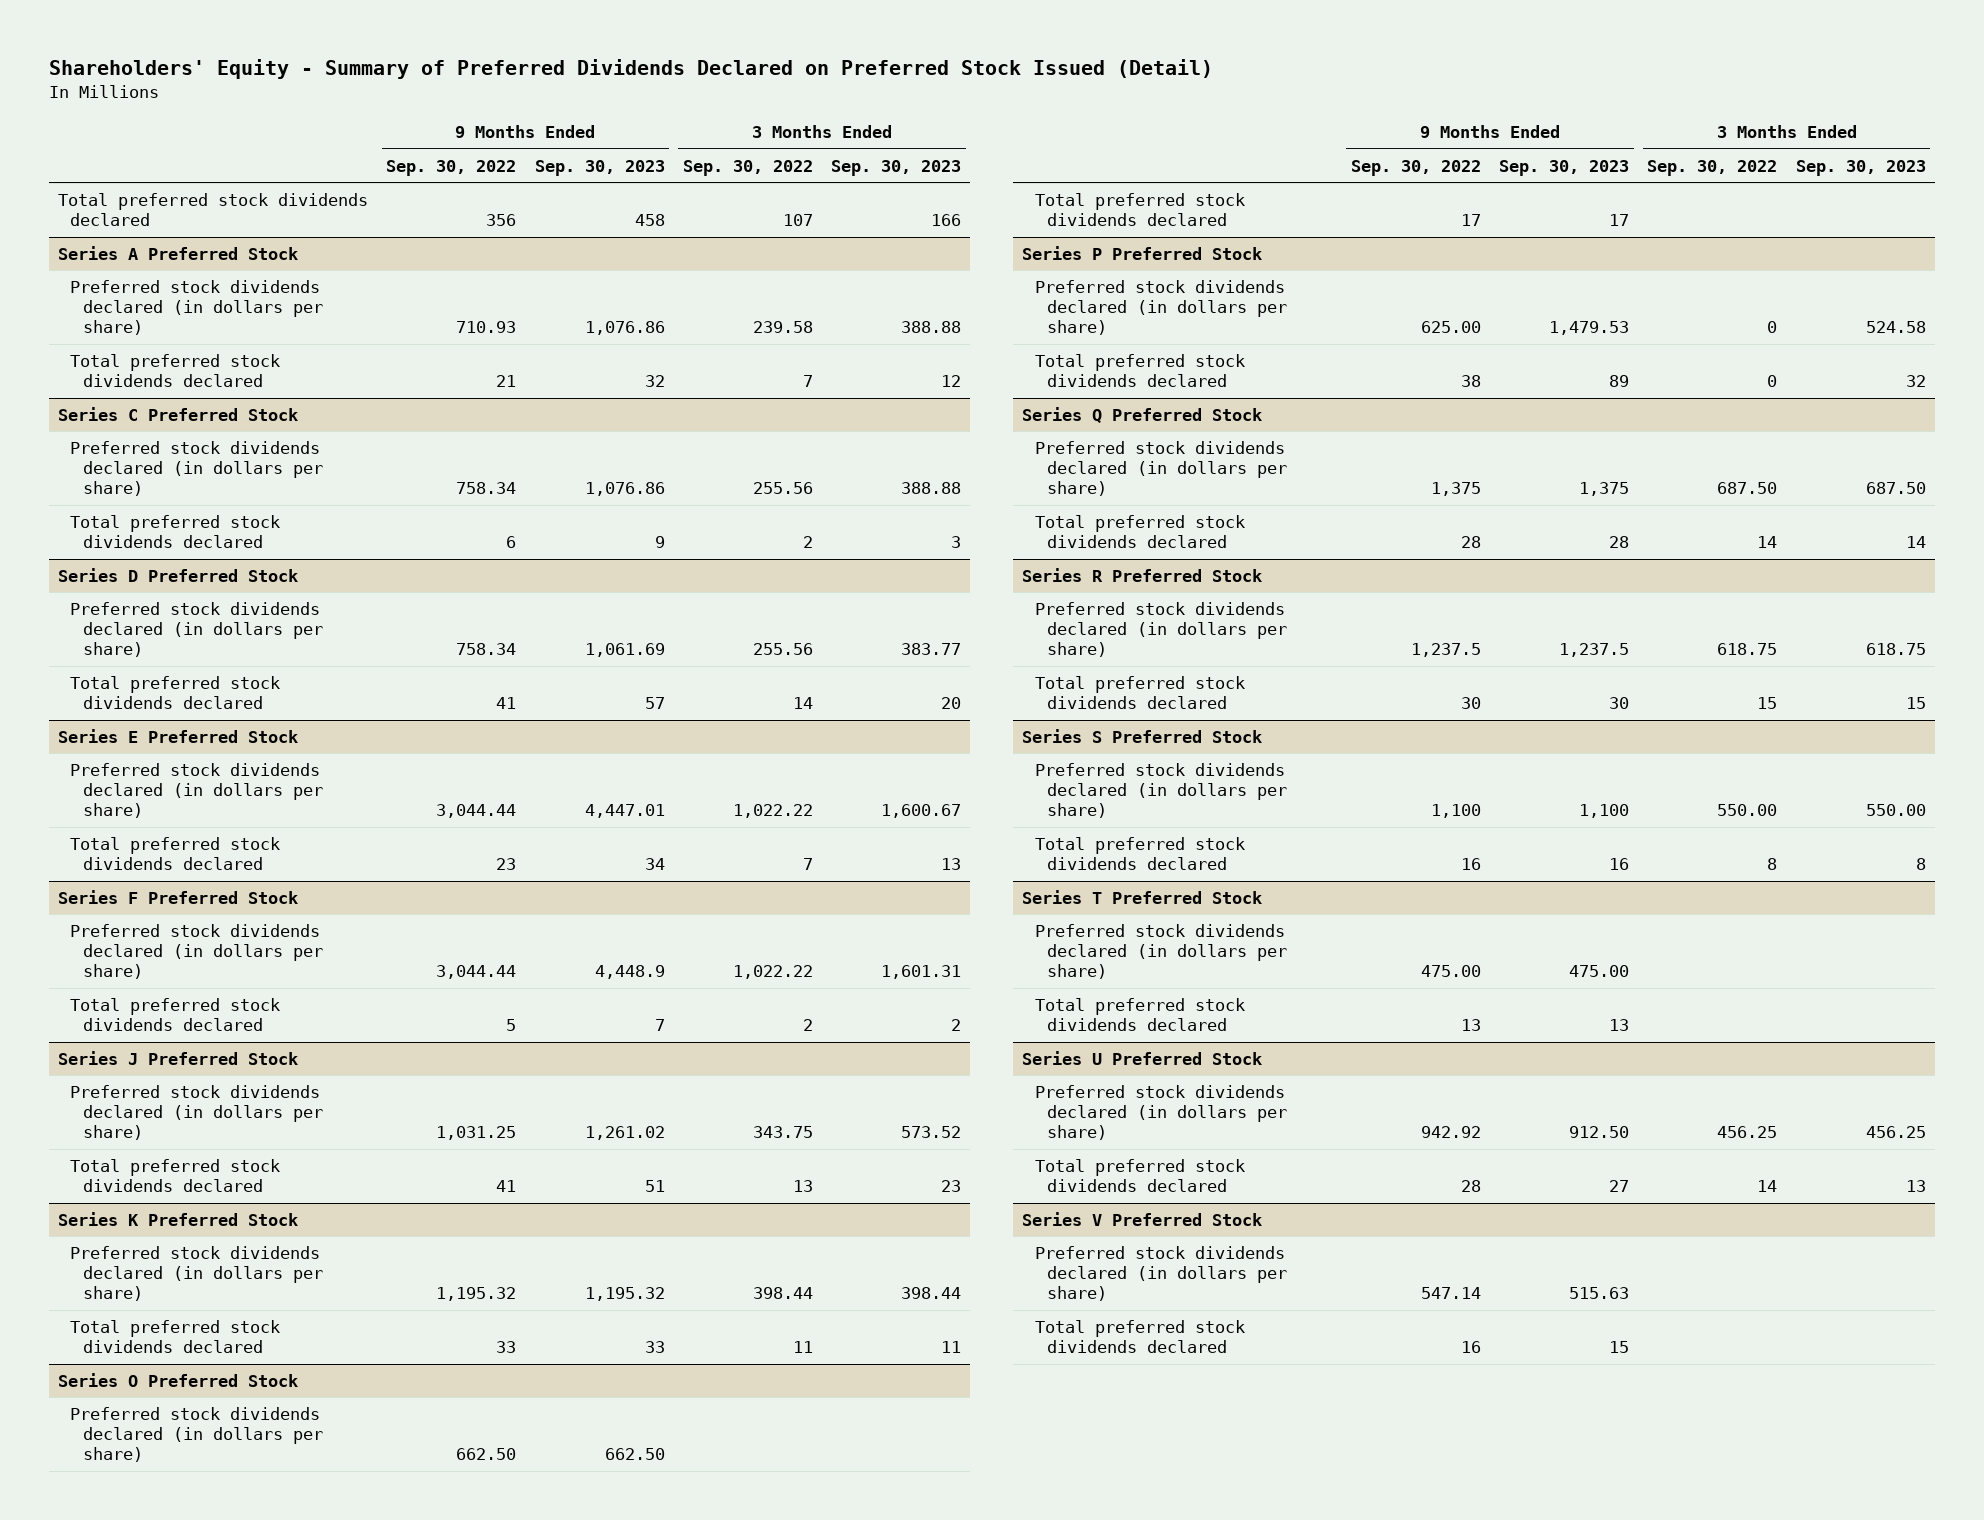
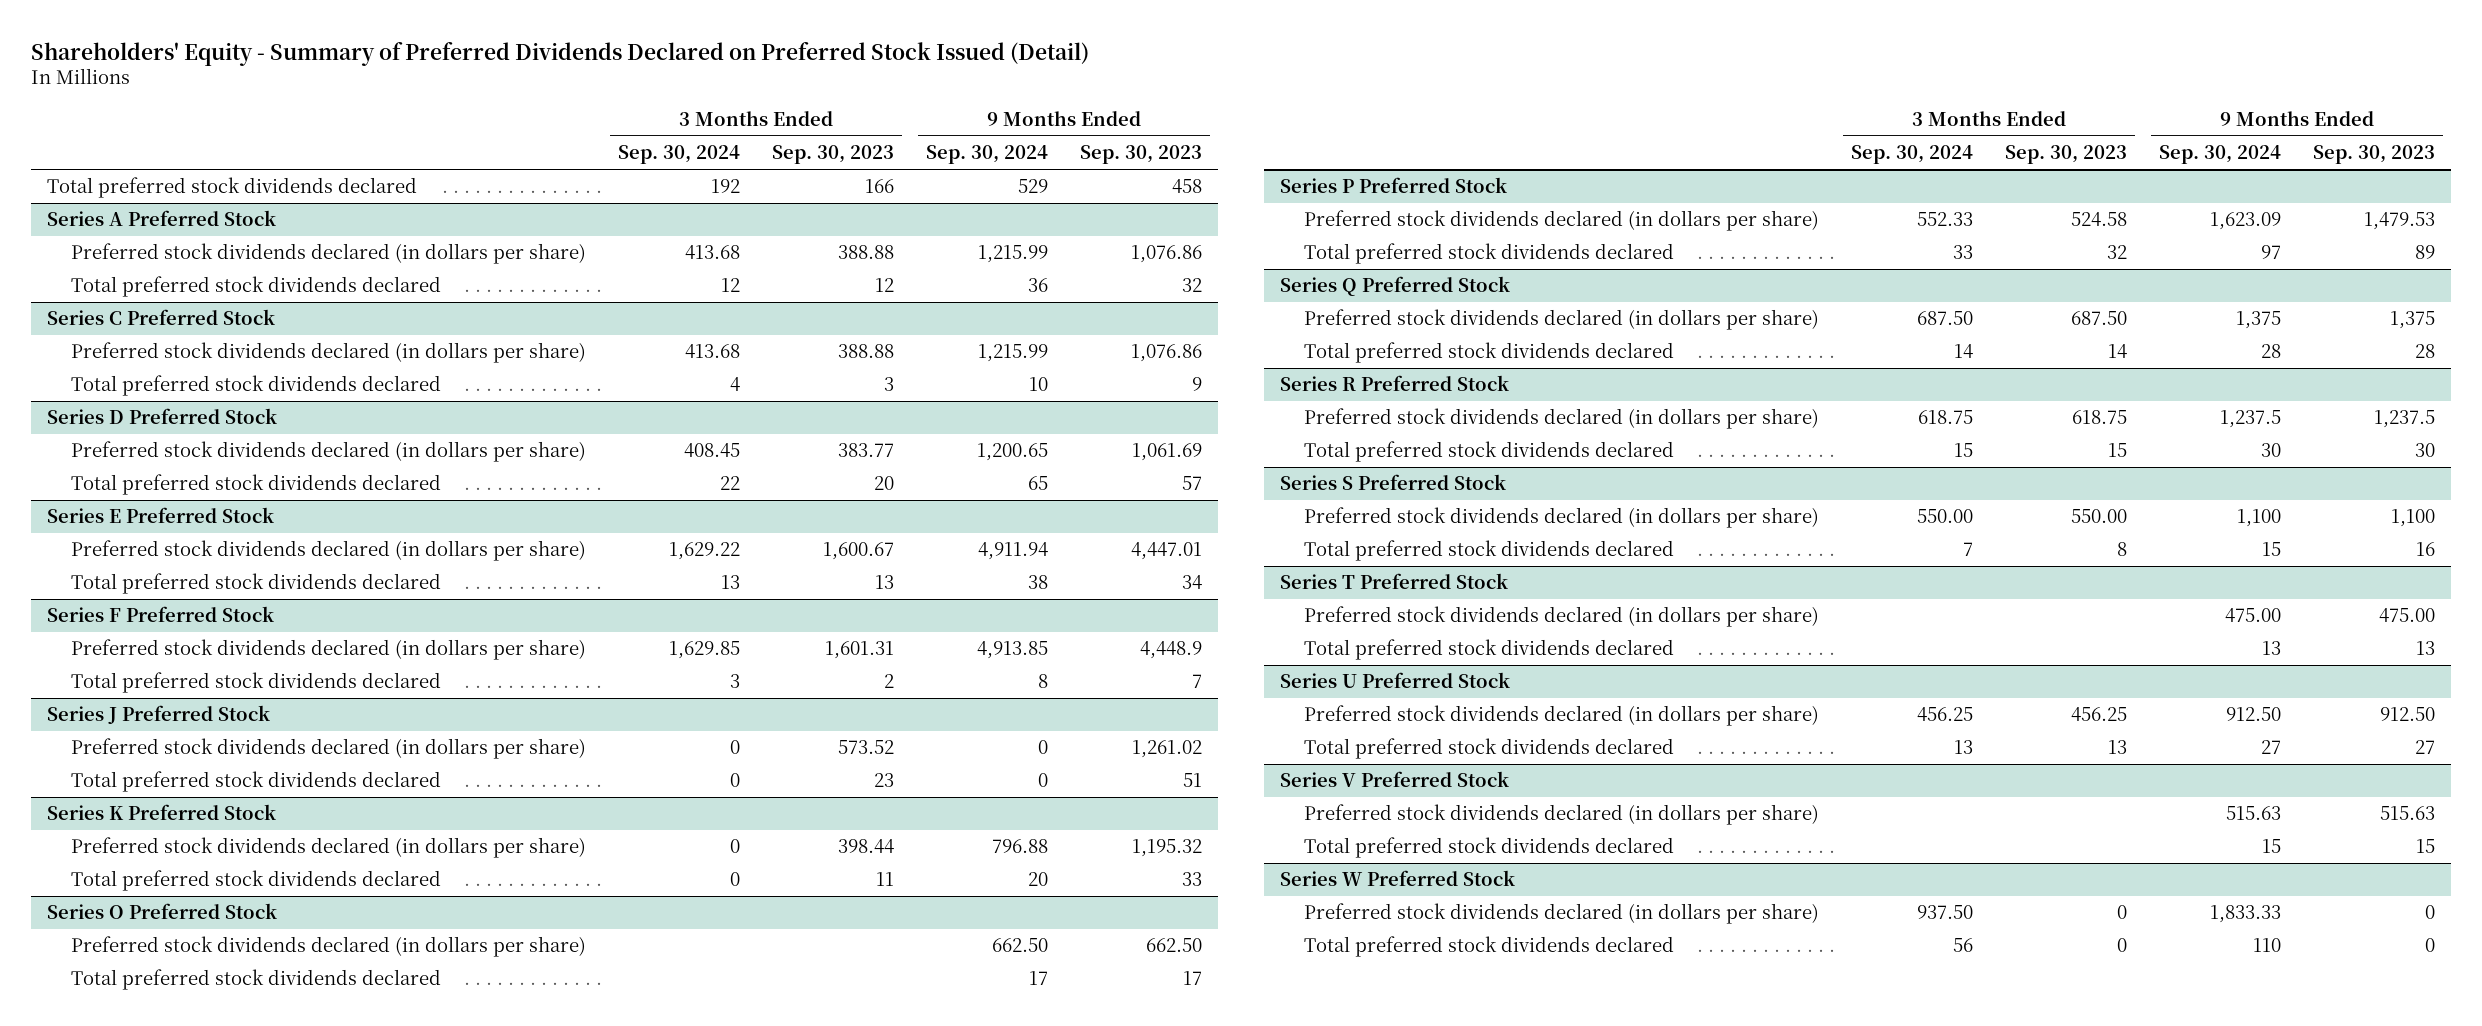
- | 9 Months Ended Sep. 30, 2022 | 9 Months Ended Sep. 30, 2023 | 3 Months Ended Sep. 30, 2022 | 3 Months Ended Sep. 30, 2023
+ | 3 Months Ended Sep. 30, 2024 | 3 Months Ended Sep. 30, 2023 | 9 Months Ended Sep. 30, 2024 | 9 Months Ended Sep. 30, 2023
+ Series W Preferred Stock
+ Preferred stock dividends declared (in dollars per share) | 937.50 | 0 | 1,833.33 | 0
+ Total preferred stock dividends declared | 56 | 0 | 110 | 0

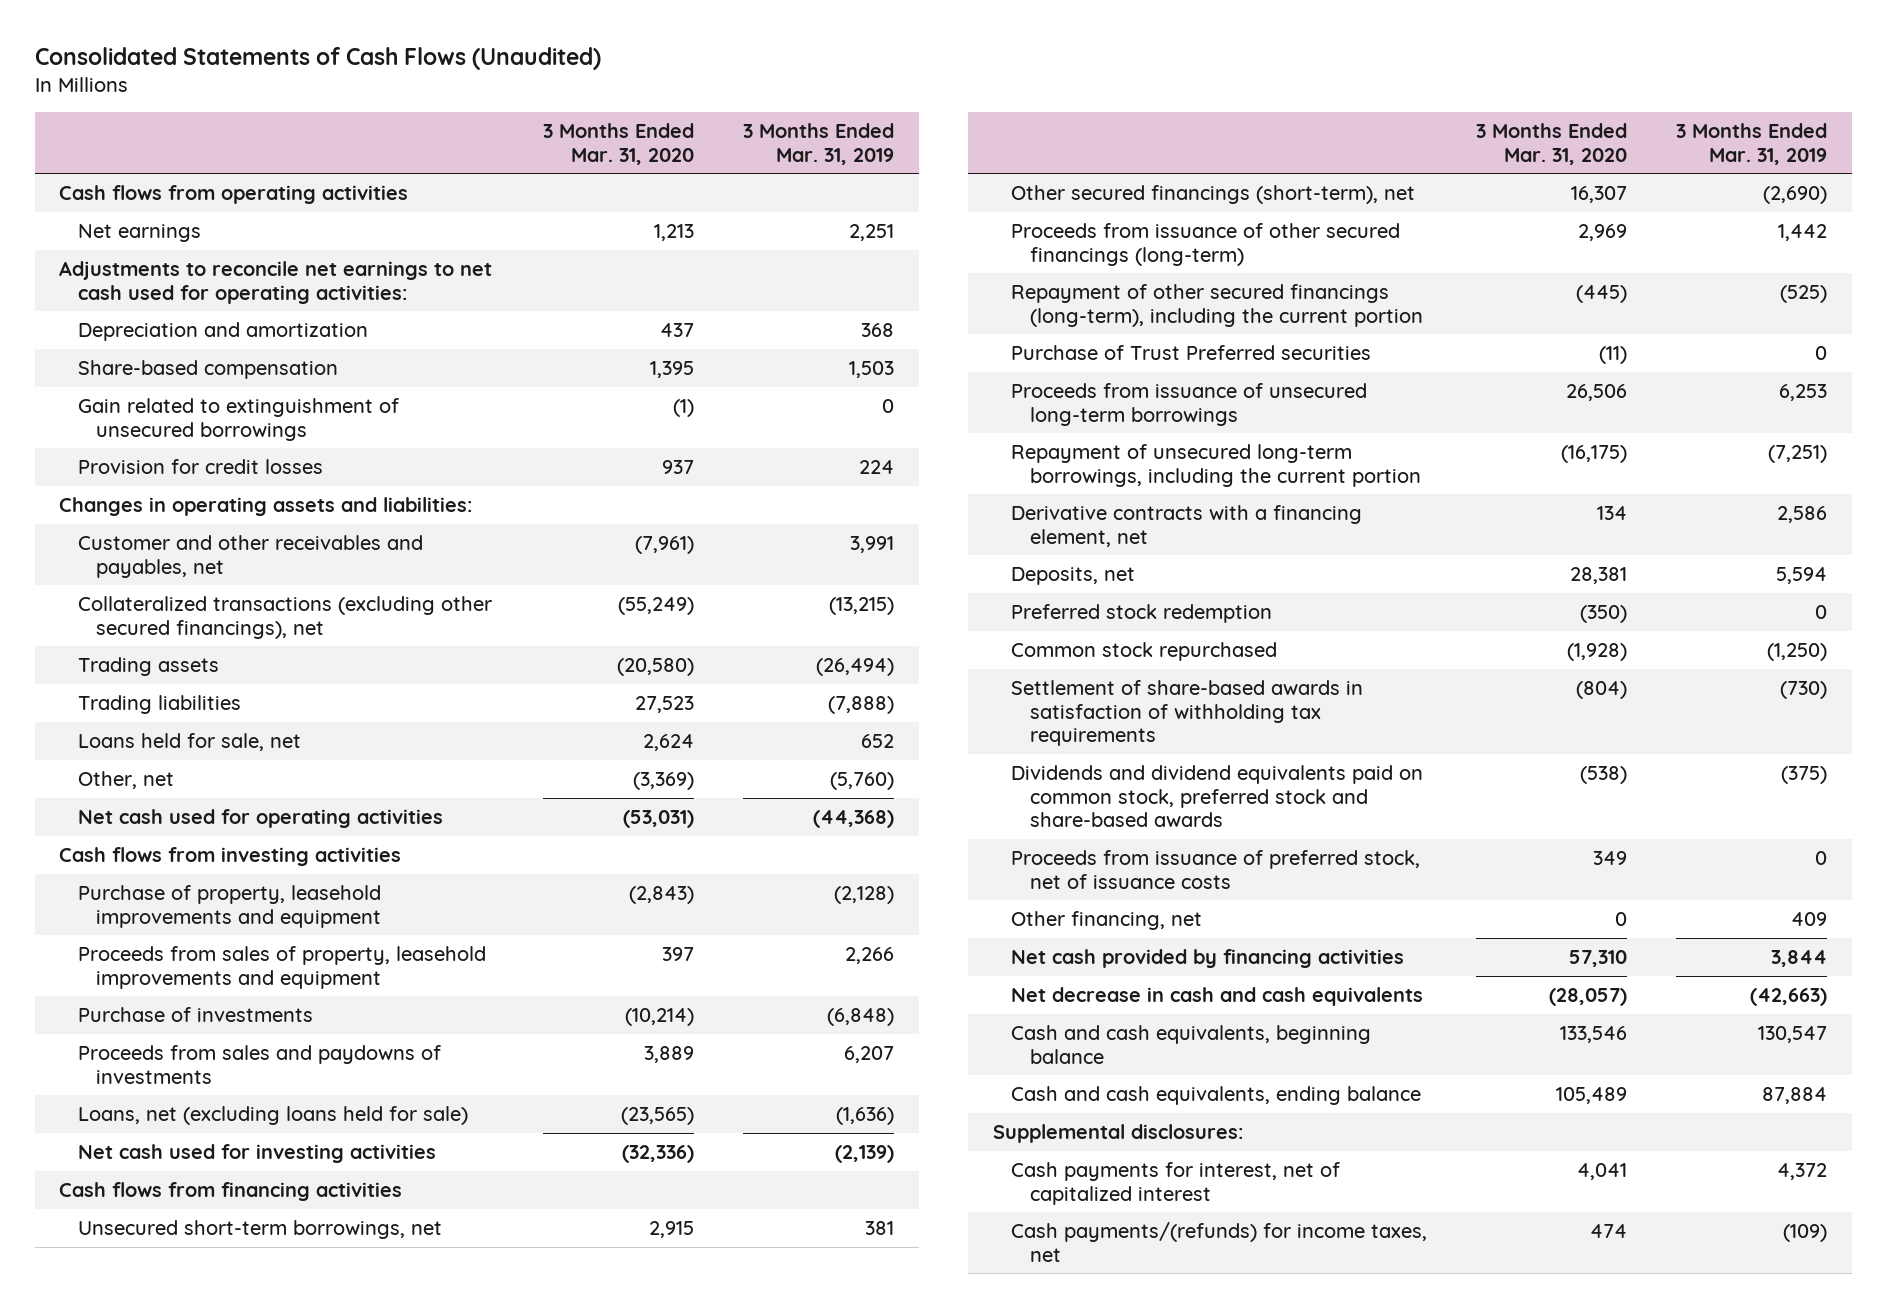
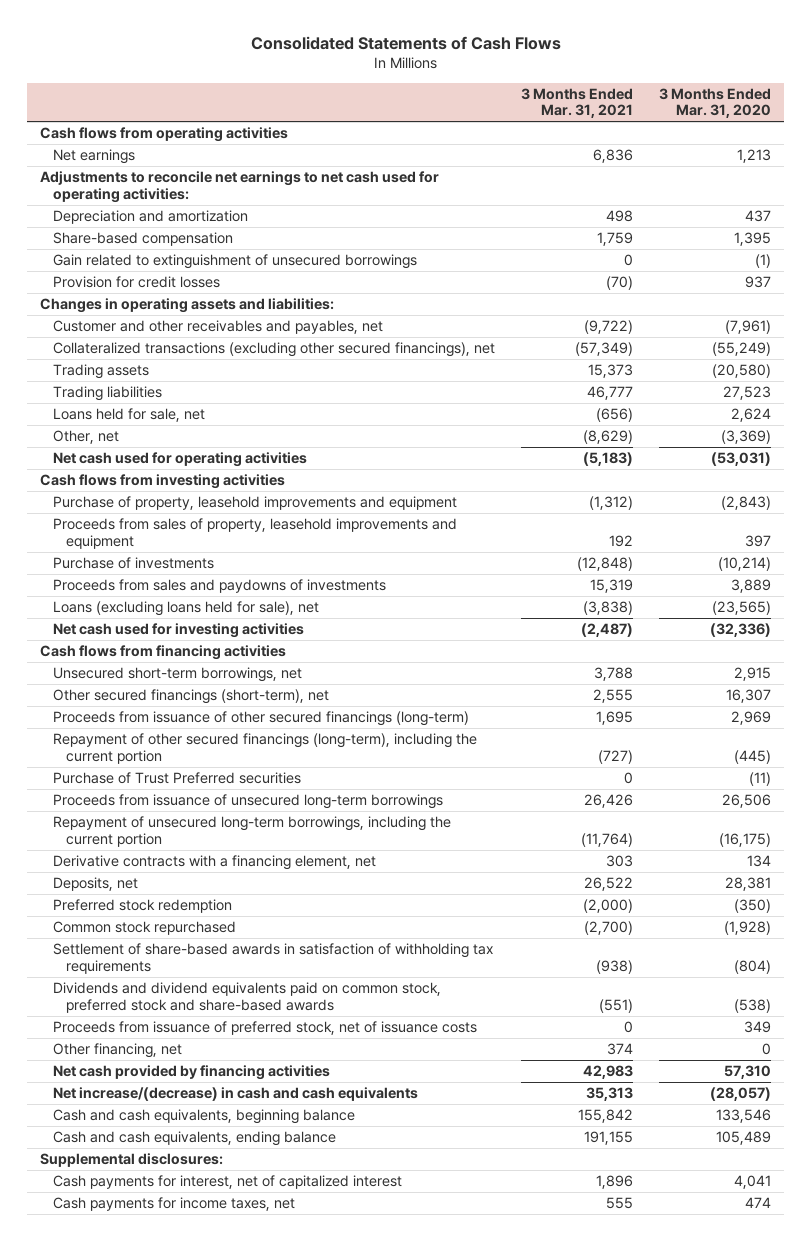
- Consolidated Statements of Cash Flows (Unaudited)
+ Consolidated Statements of Cash Flows
- | 3 Months Ended Mar. 31, 2020 | 3 Months Ended Mar. 31, 2019
+ | 3 Months Ended Mar. 31, 2021 | 3 Months Ended Mar. 31, 2020
- Loans, net (excluding loans held for sale) | (23,565) | (1,636)
+ Loans (excluding loans held for sale), net | (3,838) | (23,565)
- Net decrease in cash and cash equivalents | (28,057) | (42,663)
+ Net increase/(decrease) in cash and cash equivalents | 35,313 | (28,057)
- Cash payments/(refunds) for income taxes, net | 474 | (109)
+ Cash payments for income taxes, net | 555 | 474

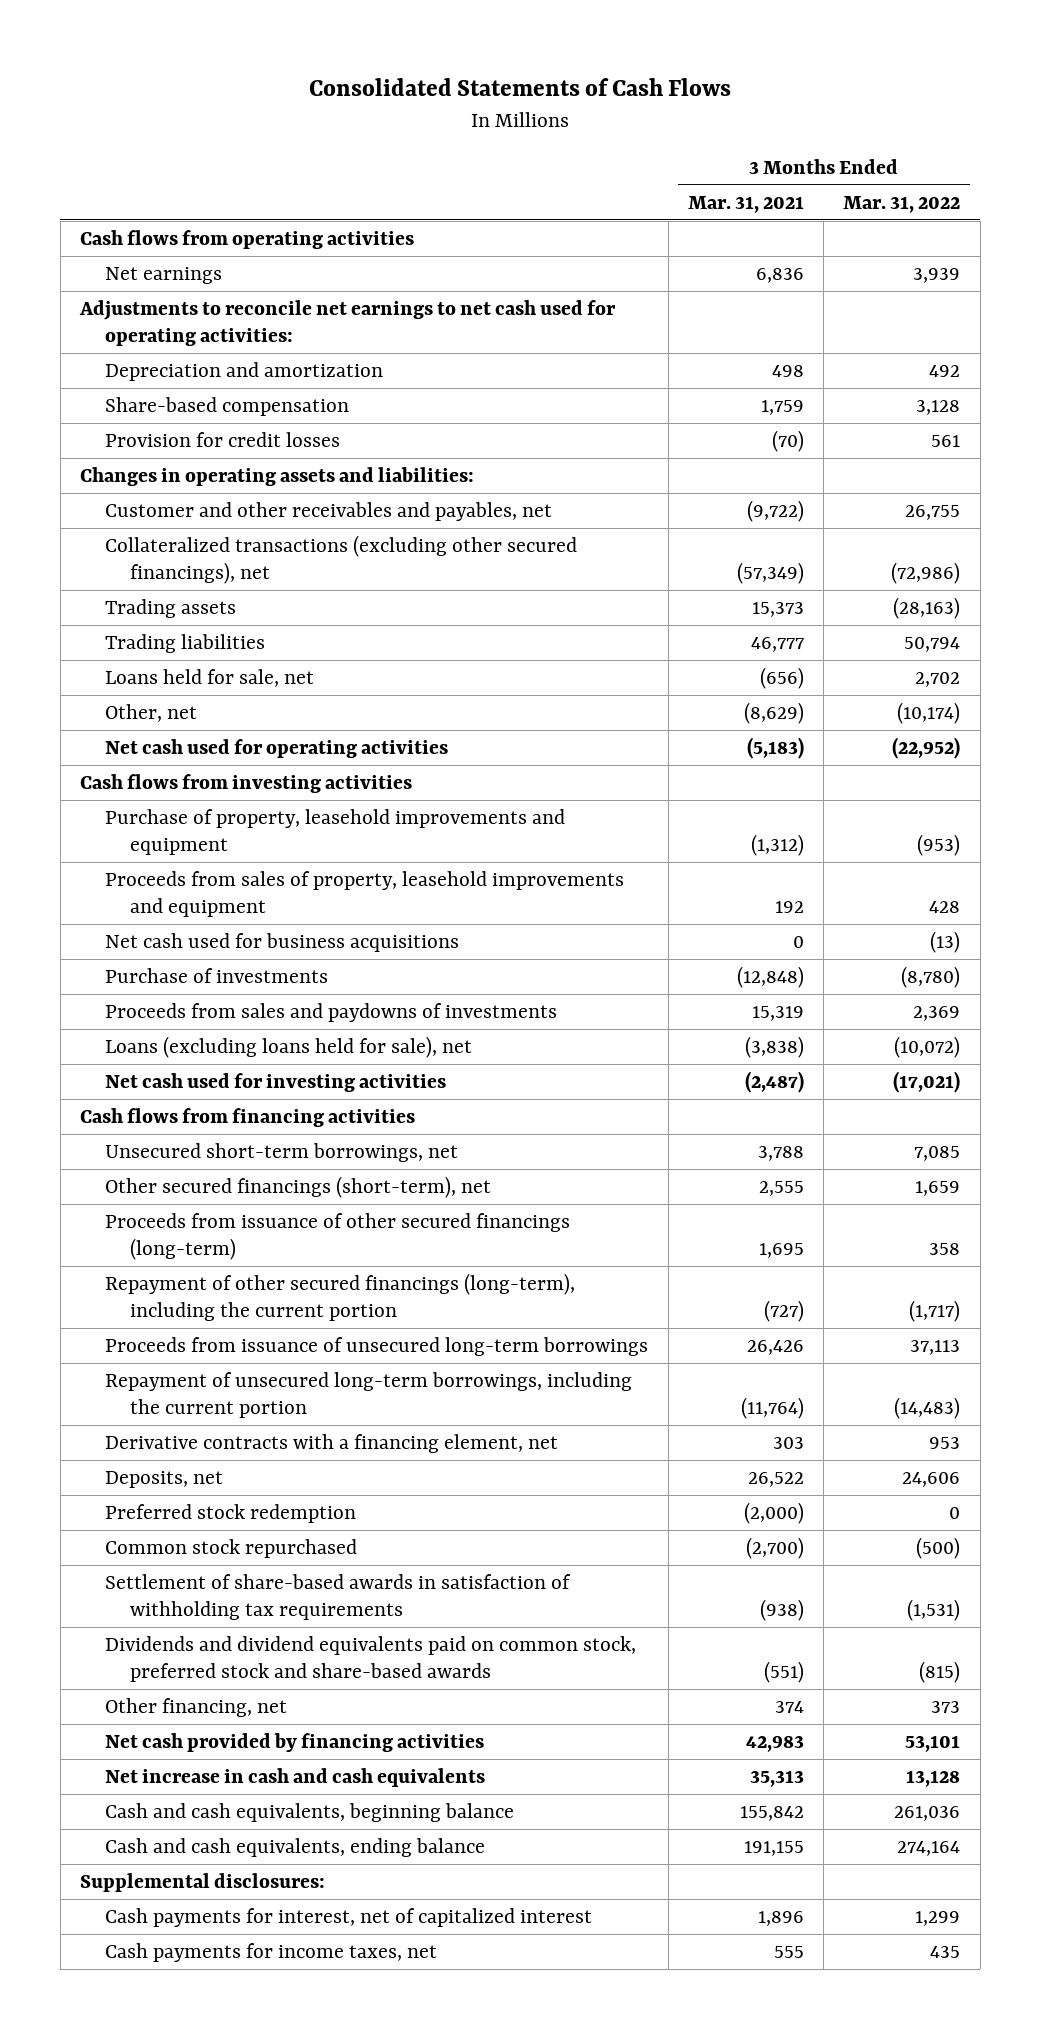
- | 3 Months Ended Mar. 31, 2021 | 3 Months Ended Mar. 31, 2020
+ | 3 Months Ended Mar. 31, 2021 | 3 Months Ended Mar. 31, 2022
- Gain related to extinguishment of unsecured borrowings | 0 | (1)
+ Net cash used for business acquisitions | 0 | (13)
- Purchase of Trust Preferred securities | 0 | (11)
- Proceeds from issuance of preferred stock, net of issuance costs | 0 | 349
- Net increase/(decrease) in cash and cash equivalents | 35,313 | (28,057)
+ Net increase in cash and cash equivalents | 35,313 | 13,128

